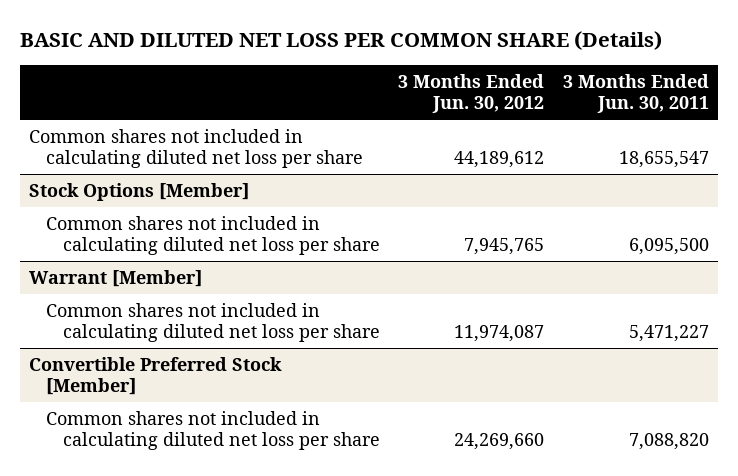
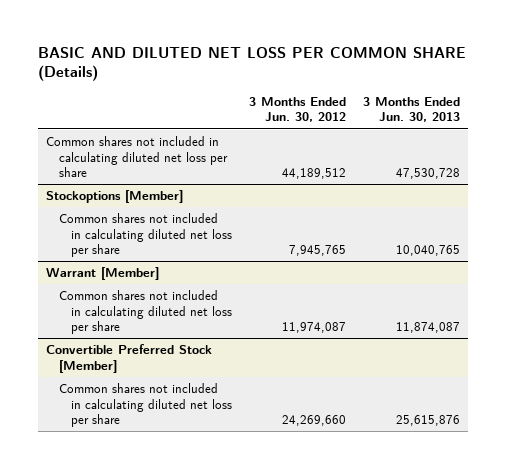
- | 3 Months Ended Jun. 30, 2012 | 3 Months Ended Jun. 30, 2011
+ | 3 Months Ended Jun. 30, 2012 | 3 Months Ended Jun. 30, 2013
- Common shares not included in calculating diluted net loss per share | 44,189,612 | 18,655,547
- Stock Options [Member]
+ Common shares not included in calculating diluted net loss per share | 44,189,512 | 47,530,728
+ Stockoptions [Member]

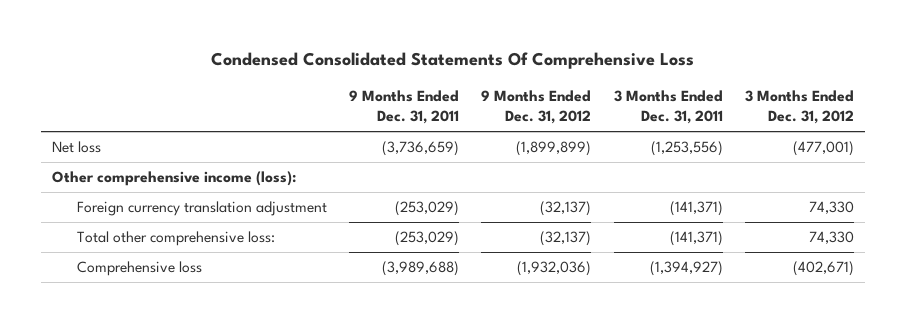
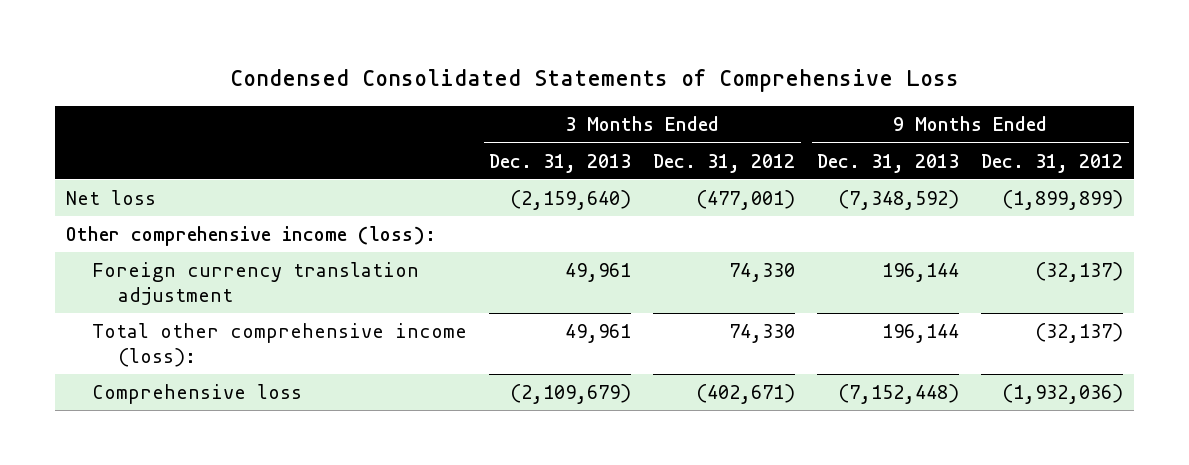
- Condensed Consolidated Statements Of Comprehensive Loss
+ Condensed Consolidated Statements of Comprehensive Loss
- | 9 Months Ended Dec. 31, 2011 | 9 Months Ended Dec. 31, 2012 | 3 Months Ended Dec. 31, 2011 | 3 Months Ended Dec. 31, 2012
+ | 3 Months Ended Dec. 31, 2013 | 3 Months Ended Dec. 31, 2012 | 9 Months Ended Dec. 31, 2013 | 9 Months Ended Dec. 31, 2012
- Total other comprehensive loss: | (253,029) | (32,137) | (141,371) | 74,330
+ Total other comprehensive income (loss): | 49,961 | 74,330 | 196,144 | (32,137)

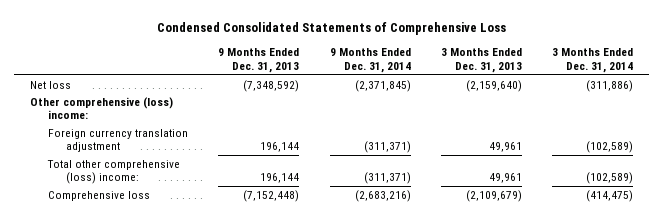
- | 3 Months Ended Dec. 31, 2013 | 3 Months Ended Dec. 31, 2012 | 9 Months Ended Dec. 31, 2013 | 9 Months Ended Dec. 31, 2012
+ | 9 Months Ended Dec. 31, 2013 | 9 Months Ended Dec. 31, 2014 | 3 Months Ended Dec. 31, 2013 | 3 Months Ended Dec. 31, 2014
- Other comprehensive income (loss):
+ Other comprehensive (loss) income:
- Total other comprehensive income (loss): | 49,961 | 74,330 | 196,144 | (32,137)
+ Total other comprehensive (loss) income: | 196,144 | (311,371) | 49,961 | (102,589)

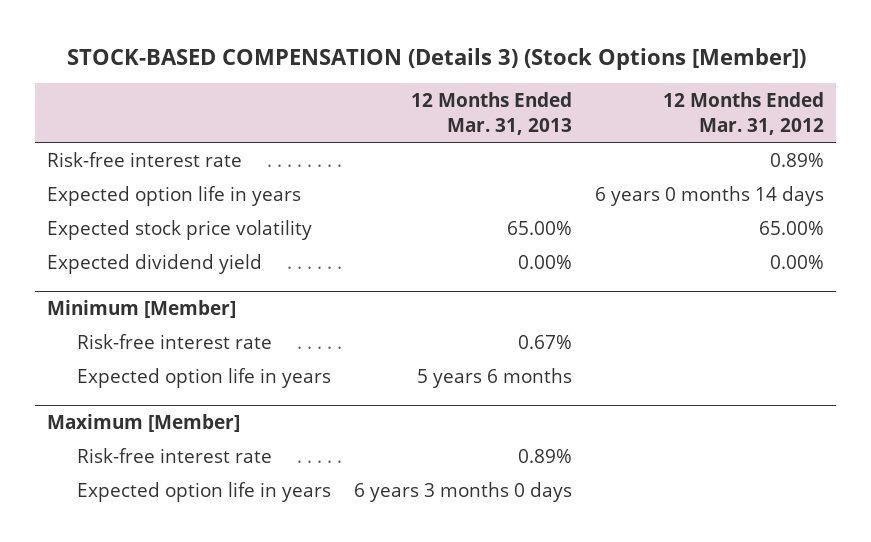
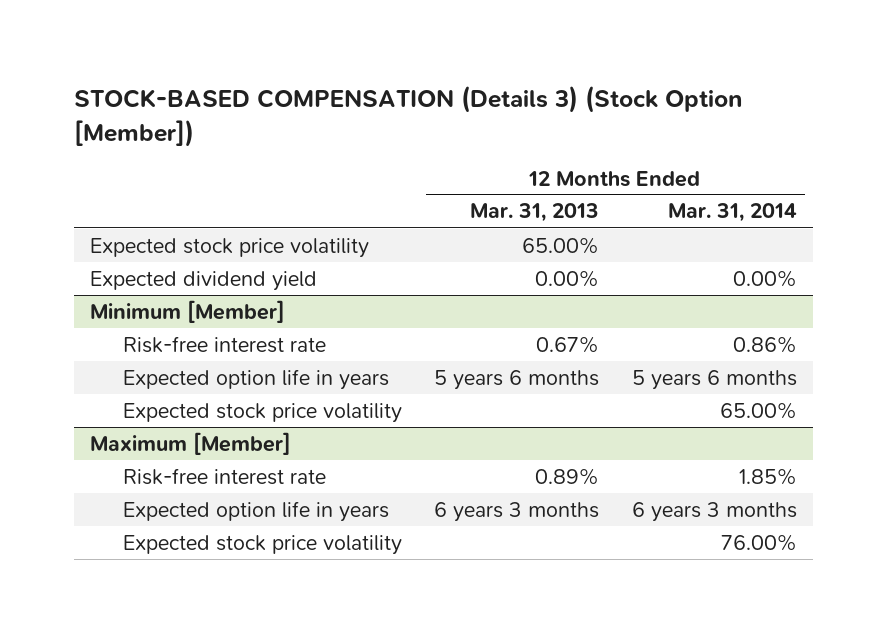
- STOCK-BASED COMPENSATION (Details 3) (Stock Options [Member])
+ STOCK-BASED COMPENSATION (Details 3) (Stock Option [Member])
- | 12 Months Ended Mar. 31, 2013 | 12 Months Ended Mar. 31, 2012
+ | 12 Months Ended Mar. 31, 2013 | 12 Months Ended Mar. 31, 2014
- Risk-free interest rate | | 0.89%
- Expected option life in years | | 6 years 0 months 14 days
@ Minimum [Member]
+ Expected stock price volatility | | 65.00%
@ Maximum [Member]
- Expected option life in years | 6 years 3 months 0 days |
+ Expected option life in years | 6 years 3 months | 6 years 3 months
+ Expected stock price volatility | | 76.00%

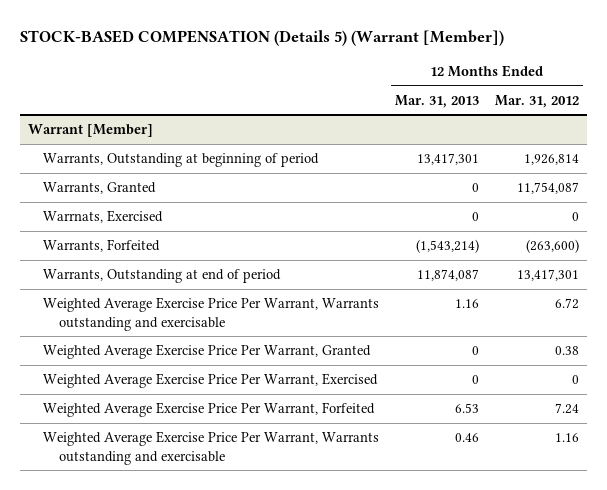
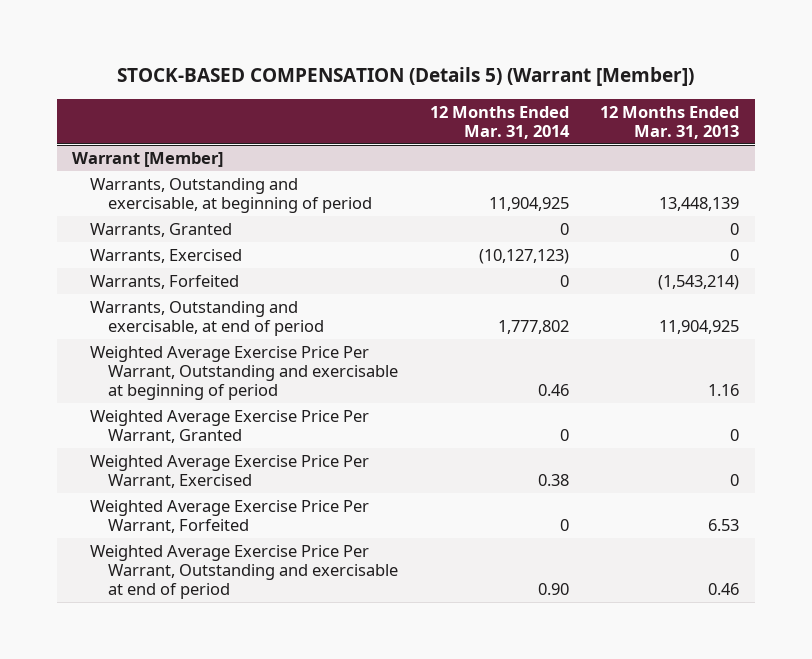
- | 12 Months Ended Mar. 31, 2013 | 12 Months Ended Mar. 31, 2012
+ | 12 Months Ended Mar. 31, 2014 | 12 Months Ended Mar. 31, 2013
@ Warrant [Member]
- Warrants, Outstanding at beginning of period | 13,417,301 | 1,926,814
+ Warrants, Outstanding and exercisable, at beginning of period | 11,904,925 | 13,448,139
- Warrnats, Exercised | 0 | 0
+ Warrants, Exercised | (10,127,123) | 0
- Warrants, Outstanding at end of period | 11,874,087 | 13,417,301
- Weighted Average Exercise Price Per Warrant, Warrants outstanding and exercisable | 1.16 | 6.72
+ Warrants, Outstanding and exercisable, at end of period | 1,777,802 | 11,904,925
+ Weighted Average Exercise Price Per Warrant, Outstanding and exercisable at beginning of period | 0.46 | 1.16
- Weighted Average Exercise Price Per Warrant, Warrants outstanding and exercisable | 0.46 | 1.16
+ Weighted Average Exercise Price Per Warrant, Outstanding and exercisable at end of period | 0.90 | 0.46

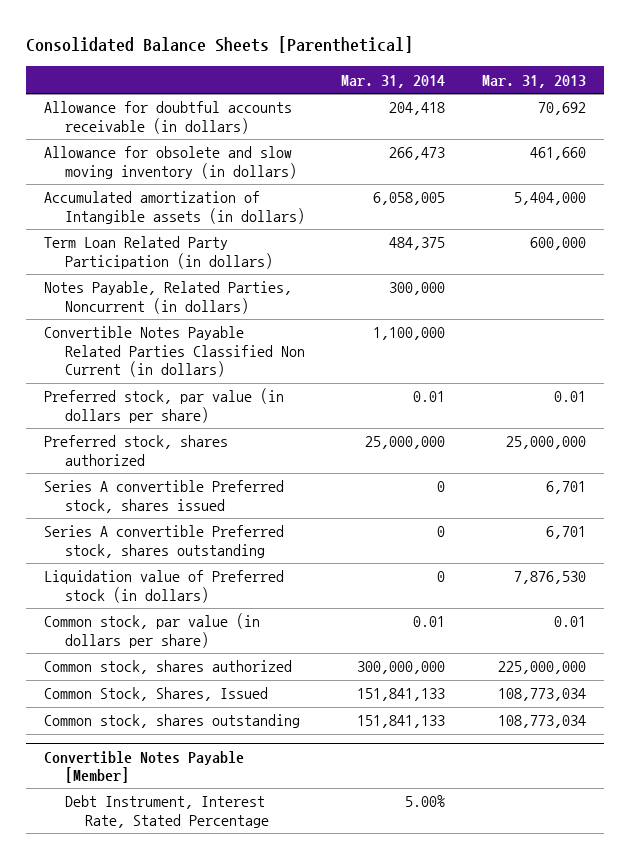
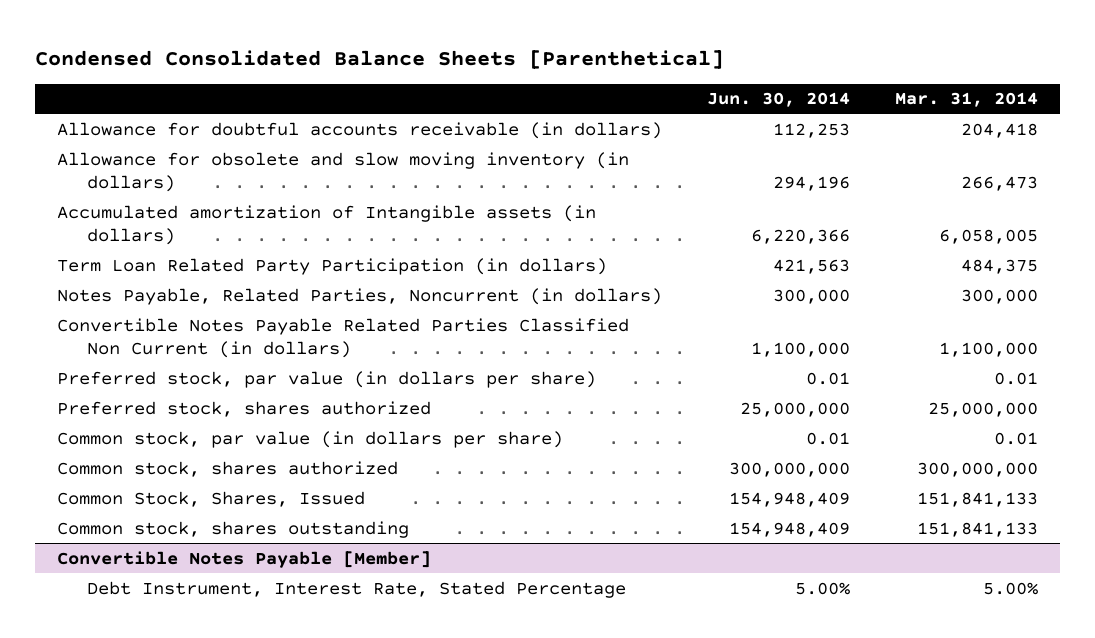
- Consolidated Balance Sheets [Parenthetical]
+ Condensed Consolidated Balance Sheets [Parenthetical]
- | Mar. 31, 2014 | Mar. 31, 2013
+ | Jun. 30, 2014 | Mar. 31, 2014
- Series A convertible Preferred stock, shares issued | 0 | 6,701
- Series A convertible Preferred stock, shares outstanding | 0 | 6,701
- Liquidation value of Preferred stock (in dollars) | 0 | 7,876,530

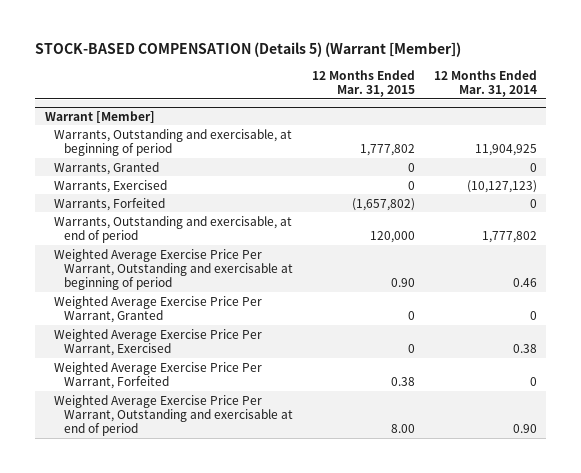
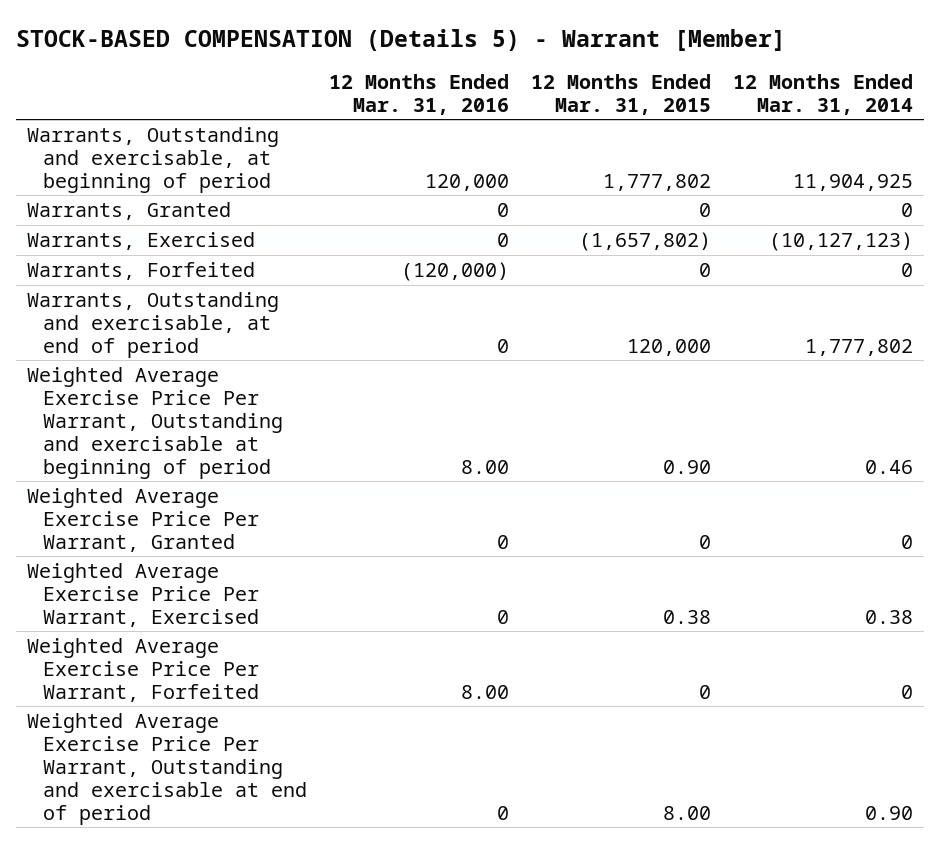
- STOCK-BASED COMPENSATION (Details 5) (Warrant [Member])
+ STOCK-BASED COMPENSATION (Details 5) - Warrant [Member]
- | 12 Months Ended Mar. 31, 2015 | 12 Months Ended Mar. 31, 2014
+ | 12 Months Ended Mar. 31, 2016 | 12 Months Ended Mar. 31, 2015 | 12 Months Ended Mar. 31, 2014
- Warrant [Member]
- Warrants, Exercised | 0 | (10,127,123)
- Warrants, Forfeited | (1,657,802) | 0
+ Warrants, Exercised | 0 | (1,657,802) | (10,127,123)
+ Warrants, Forfeited | (120,000) | 0 | 0
- Weighted Average Exercise Price Per Warrant, Exercised | 0 | 0.38
- Weighted Average Exercise Price Per Warrant, Forfeited | 0.38 | 0
+ Weighted Average Exercise Price Per Warrant, Exercised | 0 | 0.38 | 0.38
+ Weighted Average Exercise Price Per Warrant, Forfeited | 8.00 | 0 | 0

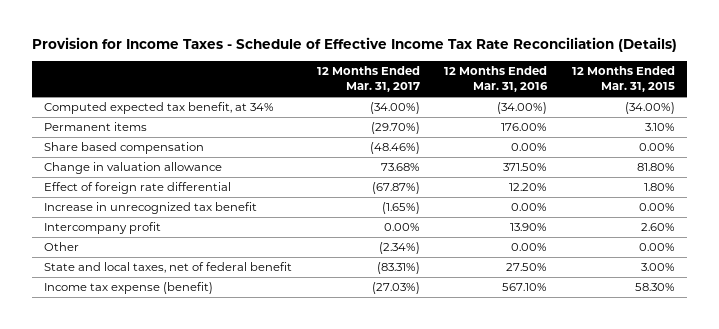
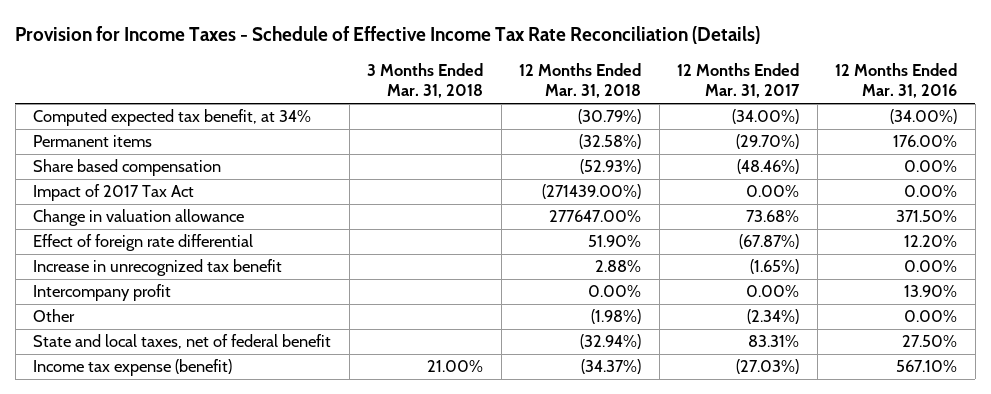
- | 12 Months Ended Mar. 31, 2017 | 12 Months Ended Mar. 31, 2016 | 12 Months Ended Mar. 31, 2015
+ | 3 Months Ended Mar. 31, 2018 | 12 Months Ended Mar. 31, 2018 | 12 Months Ended Mar. 31, 2017 | 12 Months Ended Mar. 31, 2016
+ Impact of 2017 Tax Act | | (271439.00%) | 0.00% | 0.00%
- State and local taxes, net of federal benefit | (83.31%) | 27.50% | 3.00%
+ State and local taxes, net of federal benefit | | (32.94%) | 83.31% | 27.50%

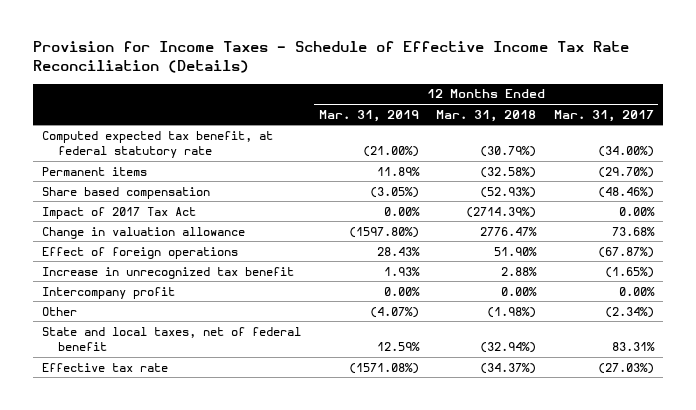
- | 3 Months Ended Mar. 31, 2018 | 12 Months Ended Mar. 31, 2018 | 12 Months Ended Mar. 31, 2017 | 12 Months Ended Mar. 31, 2016
+ | 12 Months Ended Mar. 31, 2019 | 12 Months Ended Mar. 31, 2018 | 12 Months Ended Mar. 31, 2017
- Computed expected tax benefit, at 34% | | (30.79%) | (34.00%) | (34.00%)
+ Computed expected tax benefit, at federal statutory rate | (21.00%) | (30.79%) | (34.00%)
- Impact of 2017 Tax Act | | (271439.00%) | 0.00% | 0.00%
- Change in valuation allowance | | 277647.00% | 73.68% | 371.50%
- Effect of foreign rate differential | | 51.90% | (67.87%) | 12.20%
+ Impact of 2017 Tax Act | 0.00% | (2714.39%) | 0.00%
+ Change in valuation allowance | (1597.80%) | 2776.47% | 73.68%
+ Effect of foreign operations | 28.43% | 51.90% | (67.87%)
- Income tax expense (benefit) | 21.00% | (34.37%) | (27.03%) | 567.10%
+ Effective tax rate | (1571.08%) | (34.37%) | (27.03%)

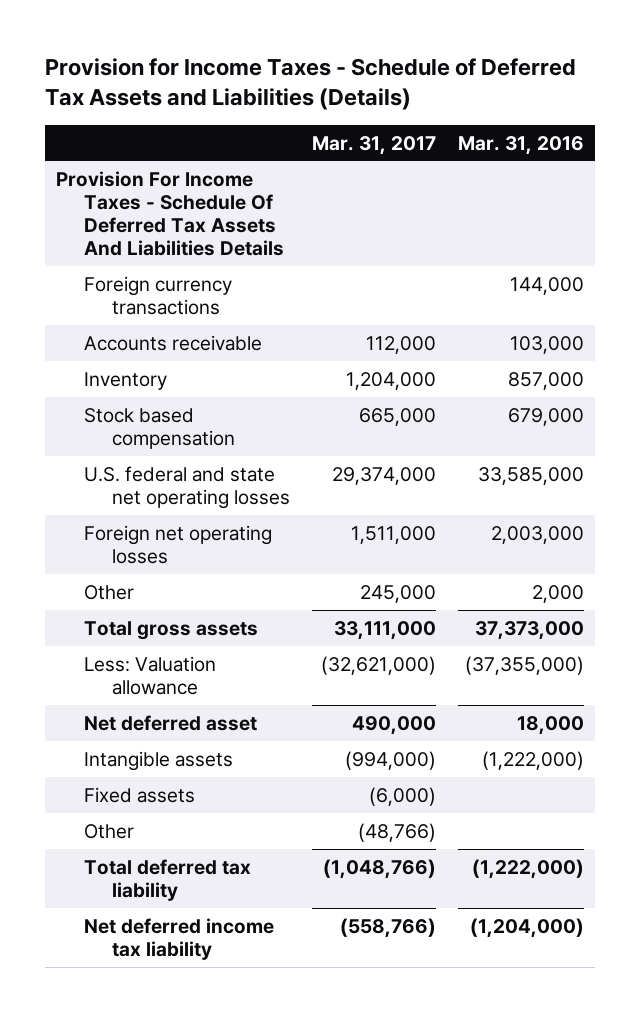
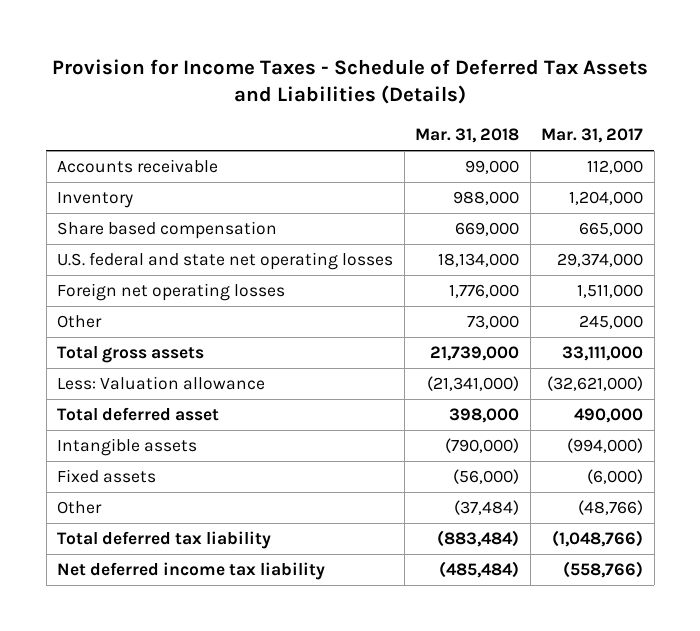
- | Mar. 31, 2017 | Mar. 31, 2016
+ | Mar. 31, 2018 | Mar. 31, 2017
- Provision For Income Taxes - Schedule Of Deferred Tax Assets And Liabilities Details
- Foreign currency transactions | | 144,000
- Stock based compensation | 665,000 | 679,000
+ Share based compensation | 669,000 | 665,000
- Net deferred asset | 490,000 | 18,000
+ Total deferred asset | 398,000 | 490,000

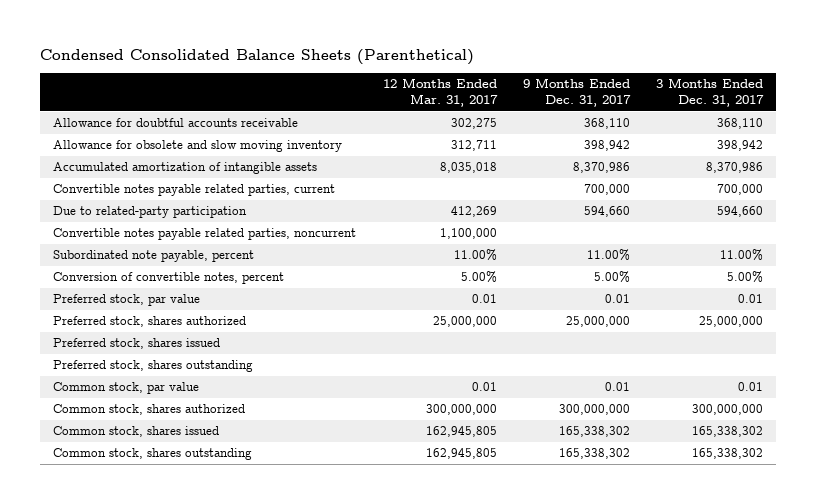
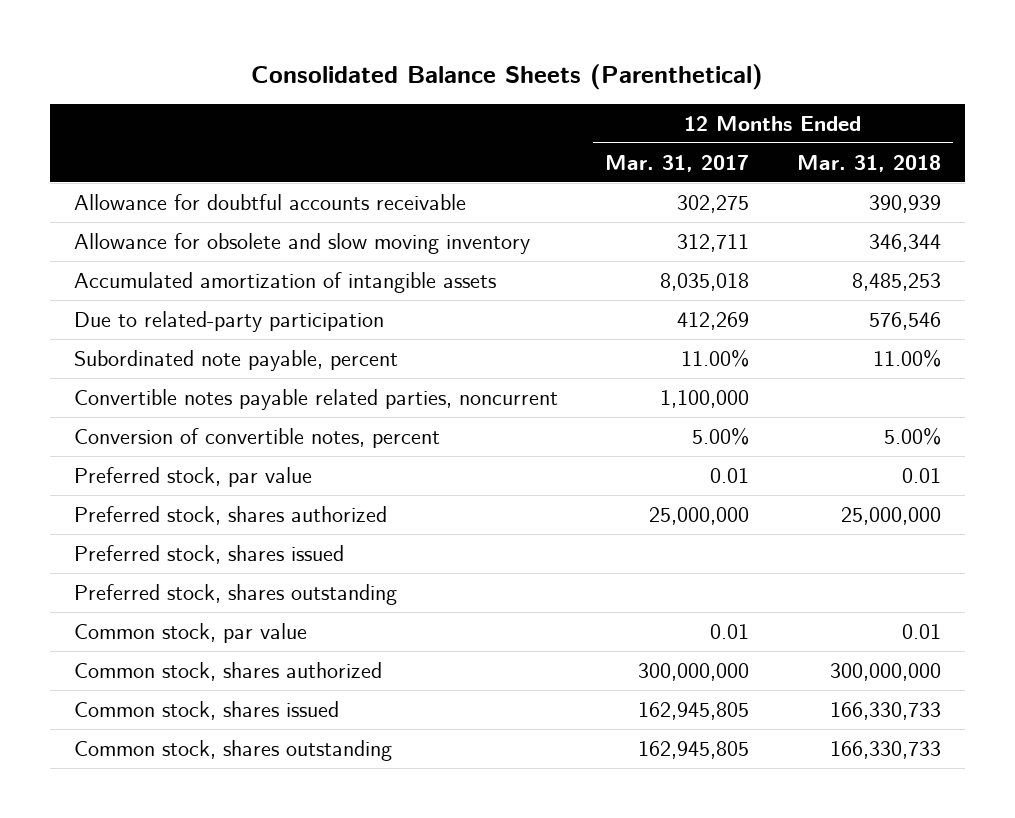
- Condensed Consolidated Balance Sheets (Parenthetical)
+ Consolidated Balance Sheets (Parenthetical)
- | 12 Months Ended Mar. 31, 2017 | 9 Months Ended Dec. 31, 2017 | 3 Months Ended Dec. 31, 2017
+ | 12 Months Ended Mar. 31, 2017 | 12 Months Ended Mar. 31, 2018
- Convertible notes payable related parties, current | | 700,000 | 700,000
moved down: Convertible notes payable related parties, noncurrent | 1,100,000 |

